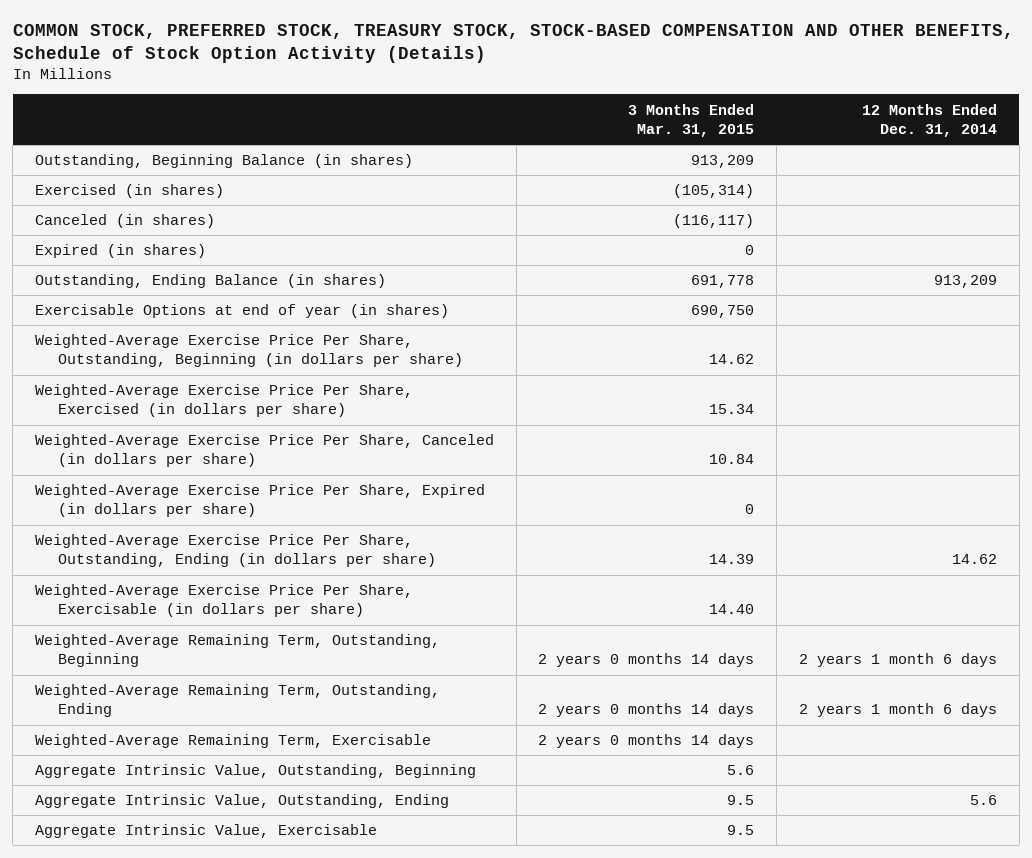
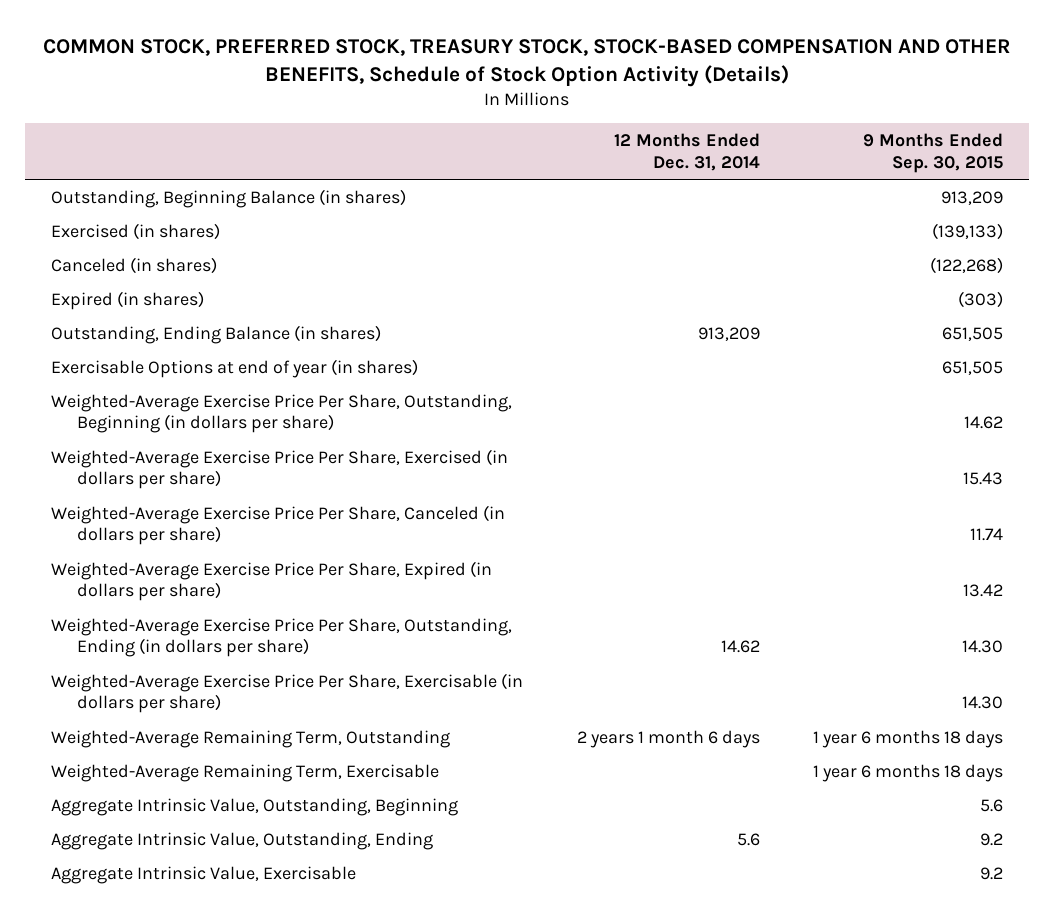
- | 3 Months Ended Mar. 31, 2015 | 12 Months Ended Dec. 31, 2014
+ | 12 Months Ended Dec. 31, 2014 | 9 Months Ended Sep. 30, 2015
- Weighted-Average Remaining Term, Outstanding, Beginning | 2 years 0 months 14 days | 2 years 1 month 6 days
- Weighted-Average Remaining Term, Outstanding, Ending | 2 years 0 months 14 days | 2 years 1 month 6 days
+ Weighted-Average Remaining Term, Outstanding | 2 years 1 month 6 days | 1 year 6 months 18 days

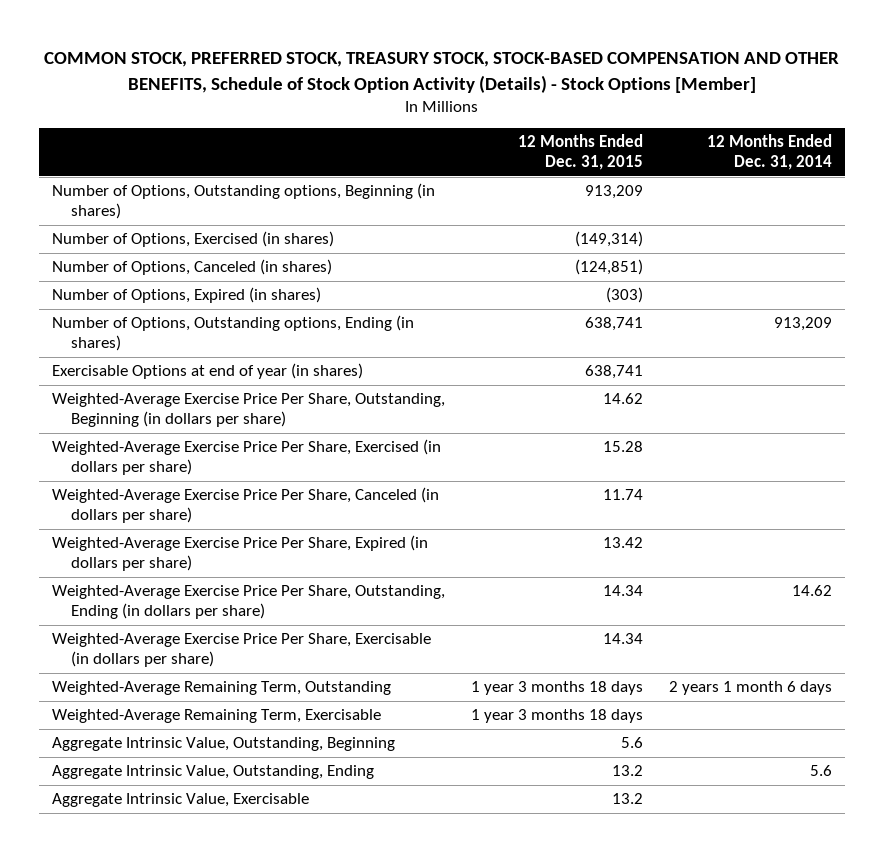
- COMMON STOCK, PREFERRED STOCK, TREASURY STOCK, STOCK-BASED COMPENSATION AND OTHER BENEFITS, Schedule of Stock Option Activity (Details)
+ COMMON STOCK, PREFERRED STOCK, TREASURY STOCK, STOCK-BASED COMPENSATION AND OTHER BENEFITS, Schedule of Stock Option Activity (Details) - Stock Options [Member]
- | 12 Months Ended Dec. 31, 2014 | 9 Months Ended Sep. 30, 2015
+ | 12 Months Ended Dec. 31, 2015 | 12 Months Ended Dec. 31, 2014
- Outstanding, Beginning Balance (in shares) | | 913,209
- Exercised (in shares) | | (139,133)
- Canceled (in shares) | | (122,268)
- Expired (in shares) | | (303)
- Outstanding, Ending Balance (in shares) | 913,209 | 651,505
+ Number of Options, Outstanding options, Beginning (in shares) | 913,209 |
+ Number of Options, Exercised (in shares) | (149,314) |
+ Number of Options, Canceled (in shares) | (124,851) |
+ Number of Options, Expired (in shares) | (303) |
+ Number of Options, Outstanding options, Ending (in shares) | 638,741 | 913,209

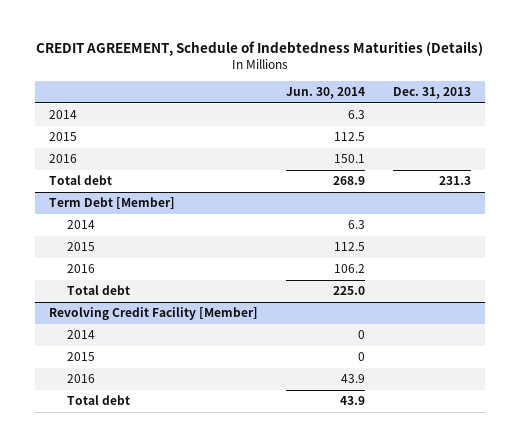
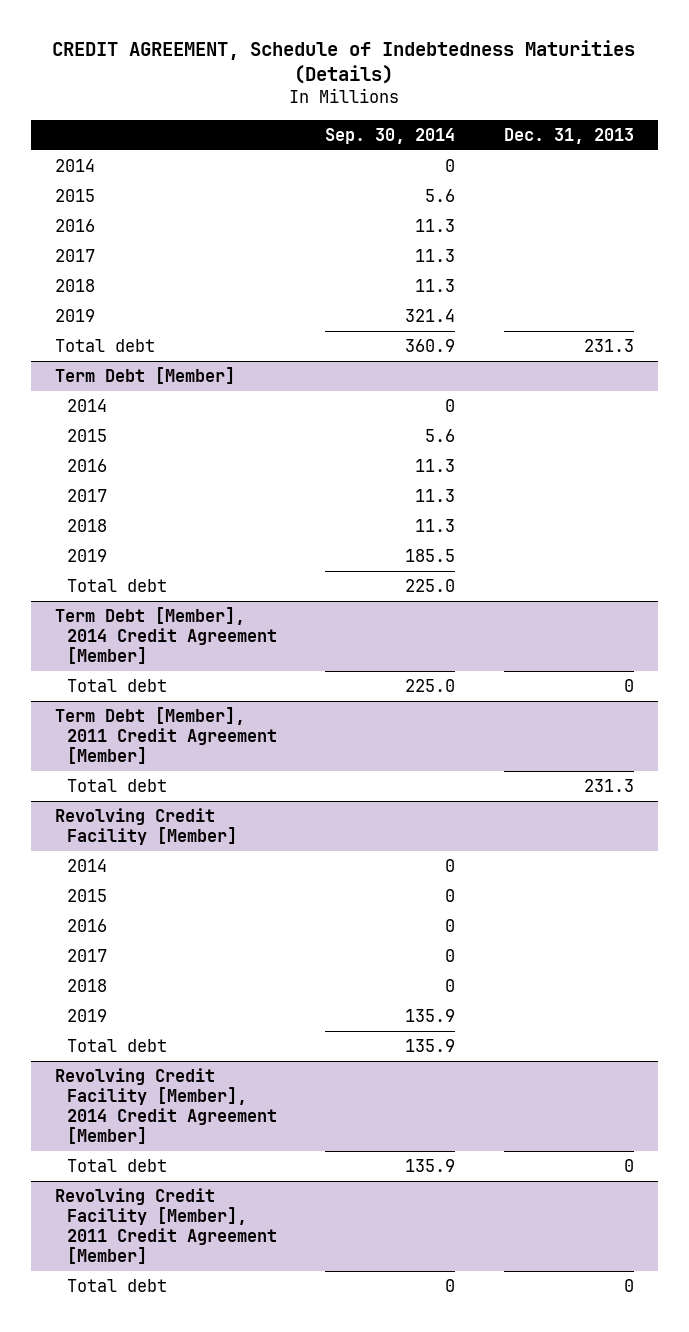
- | Jun. 30, 2014 | Dec. 31, 2013
+ | Sep. 30, 2014 | Dec. 31, 2013
+ 2017 | 11.3 |
+ 2018 | 11.3 |
+ 2019 | 321.4 |
@ Term Debt [Member]
+ 2017 | 11.3 |
+ 2018 | 11.3 |
+ 2019 | 185.5 |
+ Term Debt [Member], 2014 Credit Agreement [Member]
+ Total debt | 225.0 | 0
+ Term Debt [Member], 2011 Credit Agreement [Member]
+ Total debt | | 231.3
@ Revolving Credit Facility [Member]
+ 2017 | 0 |
+ 2018 | 0 |
+ 2019 | 135.9 |
+ Revolving Credit Facility [Member], 2014 Credit Agreement [Member]
+ Total debt | 135.9 | 0
+ Revolving Credit Facility [Member], 2011 Credit Agreement [Member]
+ Total debt | 0 | 0

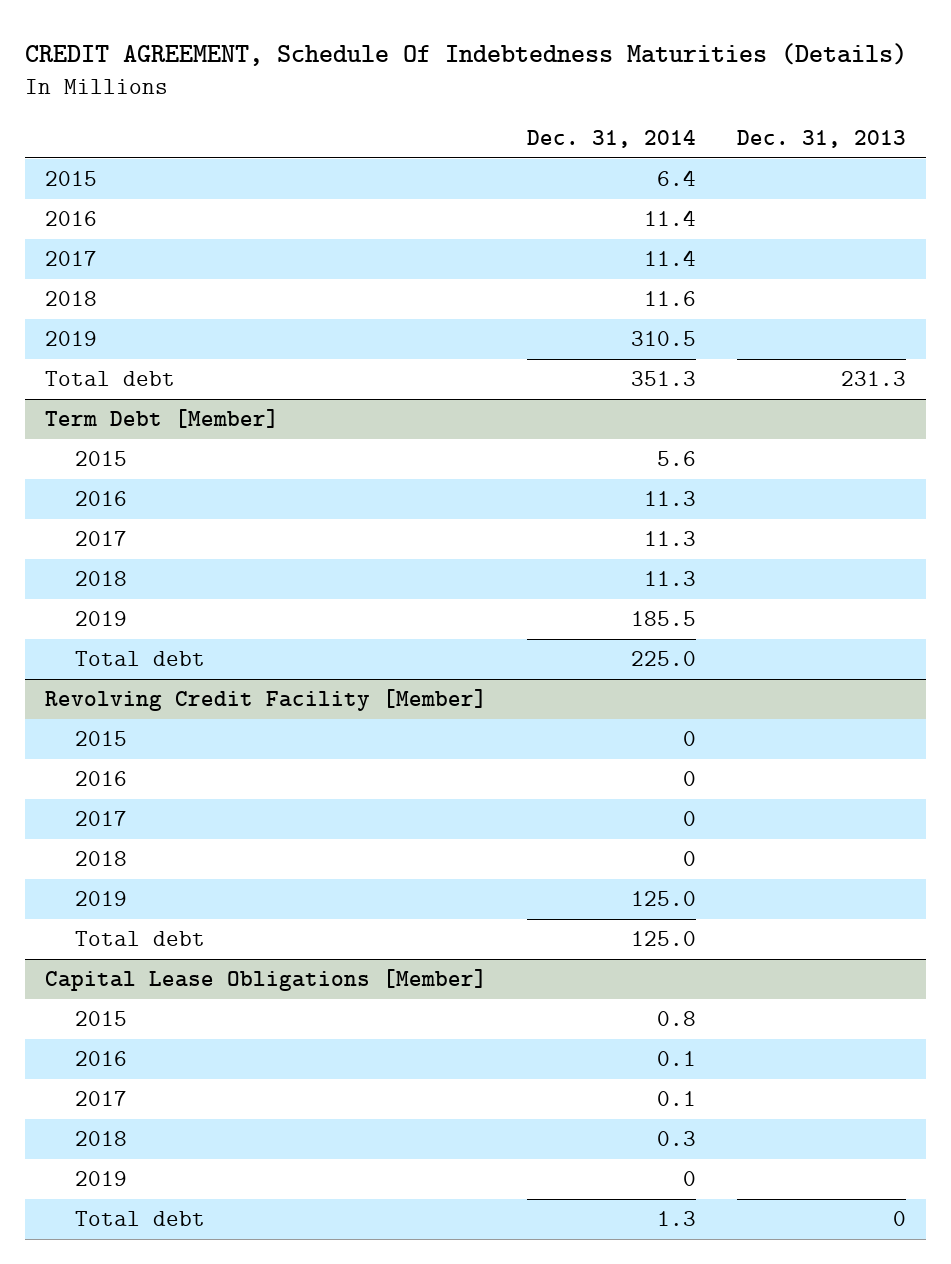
- CREDIT AGREEMENT, Schedule of Indebtedness Maturities (Details)
+ CREDIT AGREEMENT, Schedule Of Indebtedness Maturities (Details)
- | Sep. 30, 2014 | Dec. 31, 2013
+ | Dec. 31, 2014 | Dec. 31, 2013
- 2014 | 0 |
@ Term Debt [Member]
- 2014 | 0 |
- Term Debt [Member], 2014 Credit Agreement [Member]
- Total debt | 225.0 | 0
- Term Debt [Member], 2011 Credit Agreement [Member]
- Total debt | | 231.3
@ Revolving Credit Facility [Member]
- 2014 | 0 |
- Revolving Credit Facility [Member], 2014 Credit Agreement [Member]
- Total debt | 135.9 | 0
- Revolving Credit Facility [Member], 2011 Credit Agreement [Member]
- Total debt | 0 | 0
+ Capital Lease Obligations [Member]
+ 2015 | 0.8 |
+ 2016 | 0.1 |
+ 2017 | 0.1 |
+ 2018 | 0.3 |
+ 2019 | 0 |
+ Total debt | 1.3 | 0

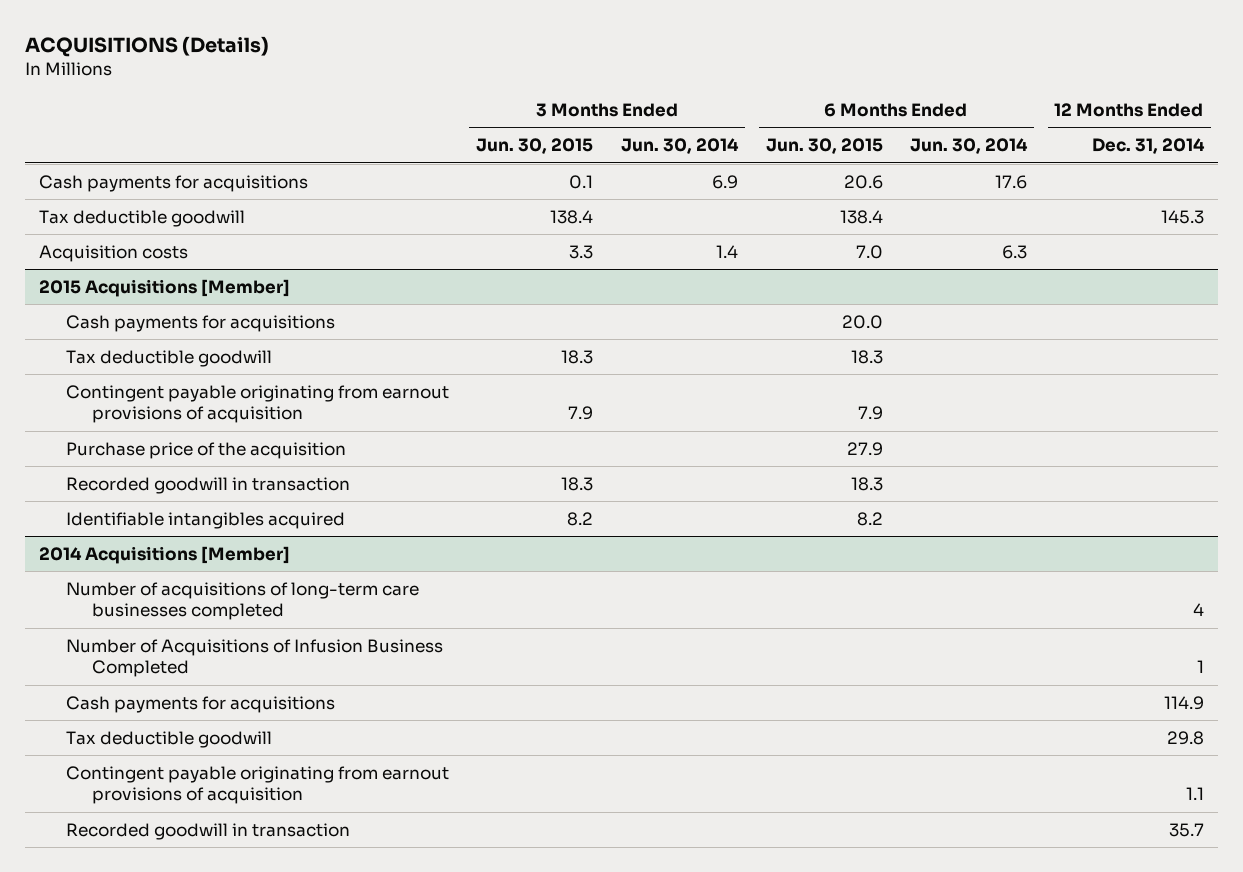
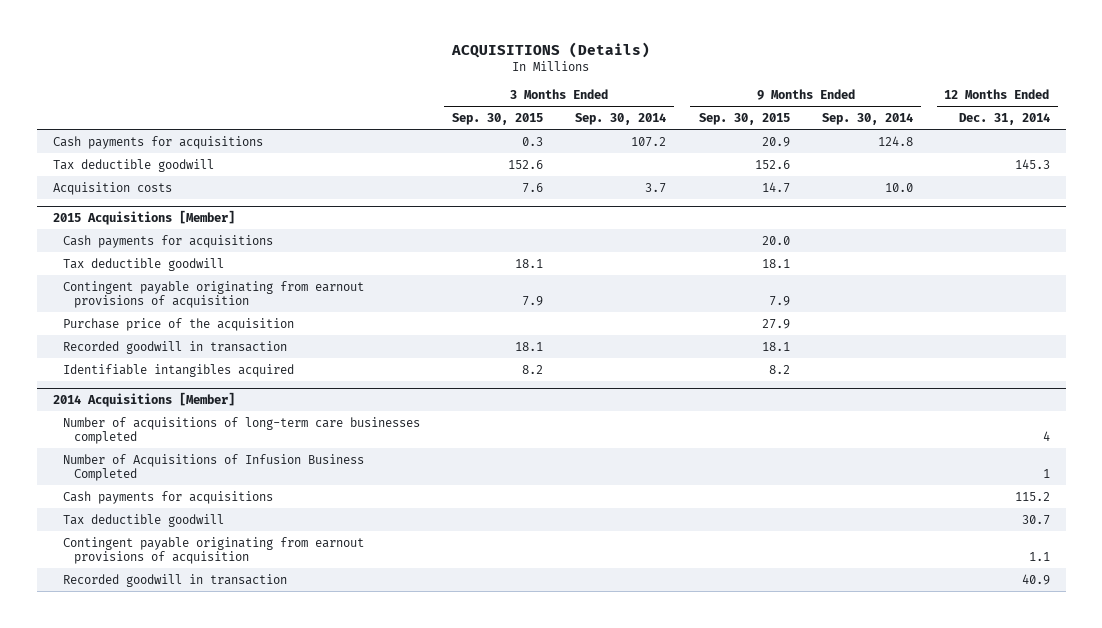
- | 3 Months Ended Jun. 30, 2015 | 3 Months Ended Jun. 30, 2014 | 6 Months Ended Jun. 30, 2015 | 6 Months Ended Jun. 30, 2014 | 12 Months Ended Dec. 31, 2014
+ | 3 Months Ended Sep. 30, 2015 | 3 Months Ended Sep. 30, 2014 | 9 Months Ended Sep. 30, 2015 | 9 Months Ended Sep. 30, 2014 | 12 Months Ended Dec. 31, 2014
@ 2014 Acquisitions [Member]
- Cash payments for acquisitions | | | | | 114.9
- Tax deductible goodwill | | | | | 29.8
+ Cash payments for acquisitions | | | | | 115.2
+ Tax deductible goodwill | | | | | 30.7
- Recorded goodwill in transaction | | | | | 35.7
+ Recorded goodwill in transaction | | | | | 40.9

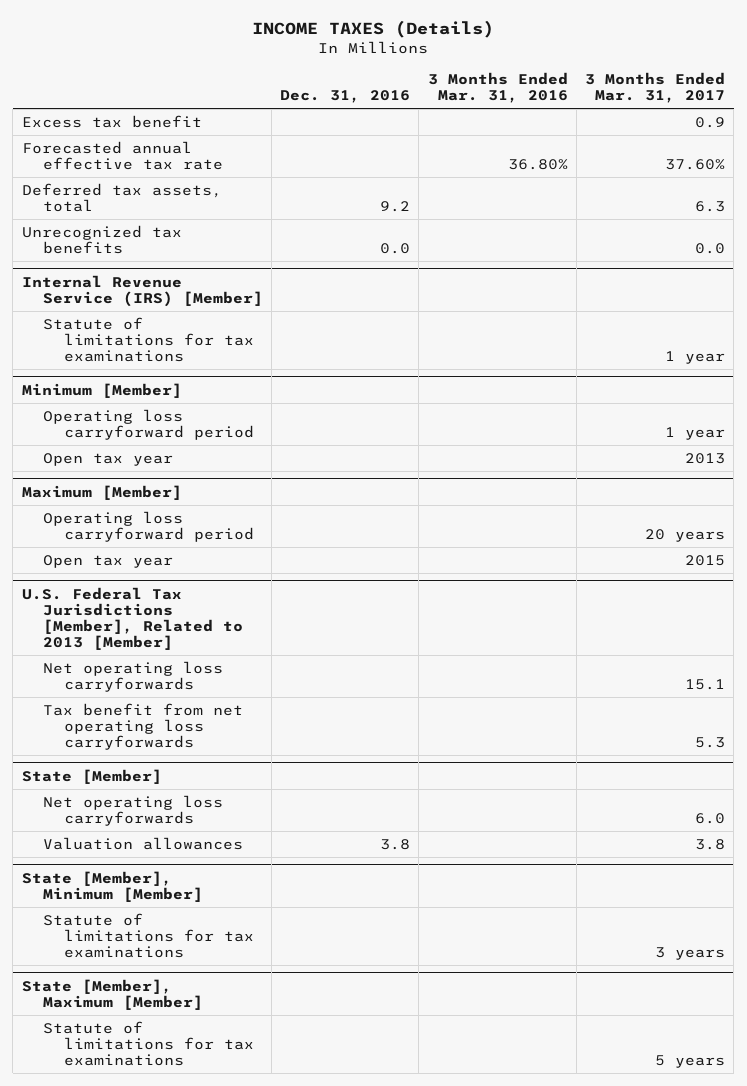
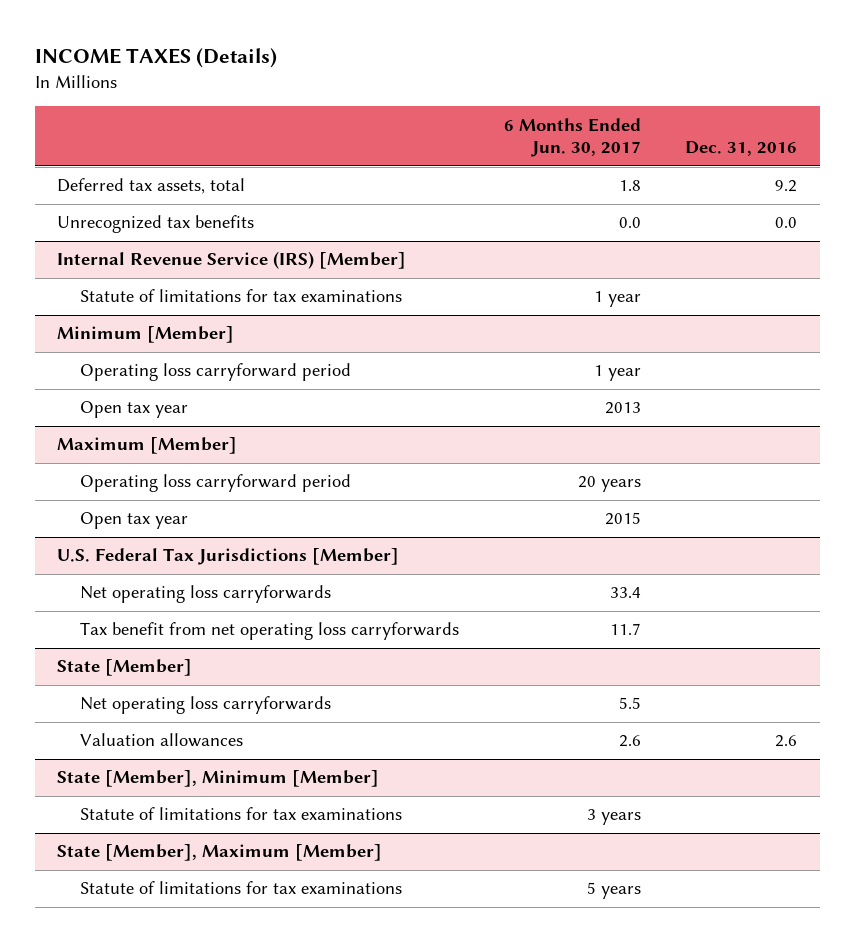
- | Dec. 31, 2016 | 3 Months Ended Mar. 31, 2016 | 3 Months Ended Mar. 31, 2017
+ | 6 Months Ended Jun. 30, 2017 | Dec. 31, 2016
- Excess tax benefit | | | 0.9
- Forecasted annual effective tax rate | | 36.80% | 37.60%
- U.S. Federal Tax Jurisdictions [Member], Related to 2013 [Member]
+ U.S. Federal Tax Jurisdictions [Member]
@ State [Member]
- Valuation allowances | 3.8 | | 3.8
+ Valuation allowances | 2.6 | 2.6

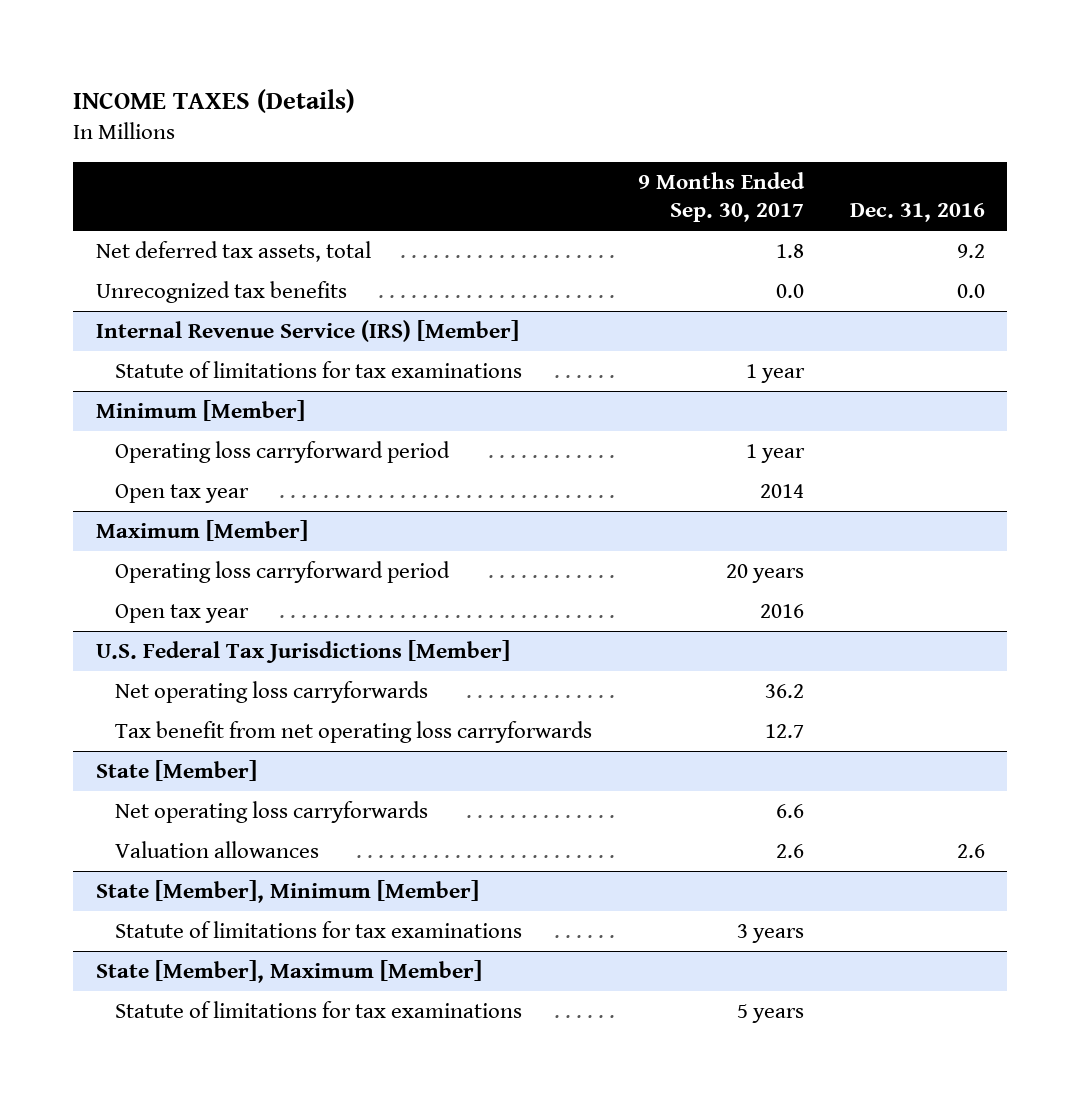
- | 6 Months Ended Jun. 30, 2017 | Dec. 31, 2016
+ | 9 Months Ended Sep. 30, 2017 | Dec. 31, 2016
- Deferred tax assets, total | 1.8 | 9.2
+ Net deferred tax assets, total | 1.8 | 9.2

